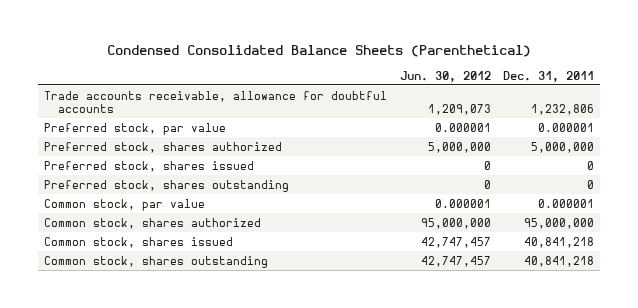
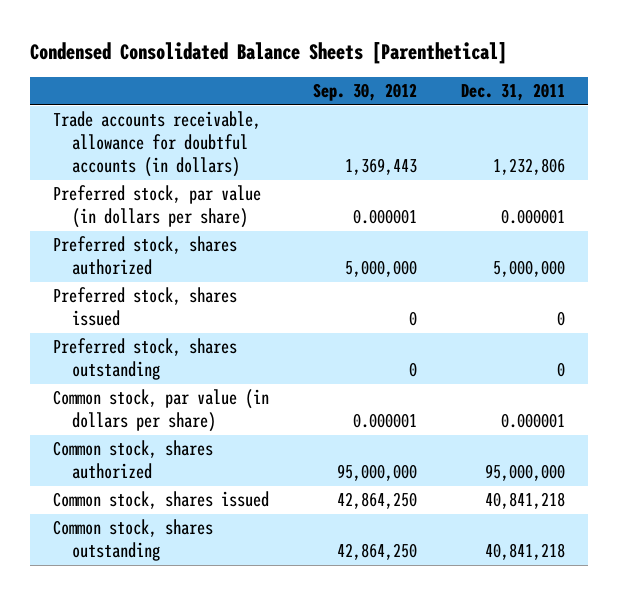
- Condensed Consolidated Balance Sheets (Parenthetical)
+ Condensed Consolidated Balance Sheets [Parenthetical]
- | Jun. 30, 2012 | Dec. 31, 2011
+ | Sep. 30, 2012 | Dec. 31, 2011
- Trade accounts receivable, allowance for doubtful accounts | 1,209,073 | 1,232,806
- Preferred stock, par value | 0.000001 | 0.000001
+ Trade accounts receivable, allowance for doubtful accounts (in dollars) | 1,369,443 | 1,232,806
+ Preferred stock, par value (in dollars per share) | 0.000001 | 0.000001
- Common stock, par value | 0.000001 | 0.000001
+ Common stock, par value (in dollars per share) | 0.000001 | 0.000001

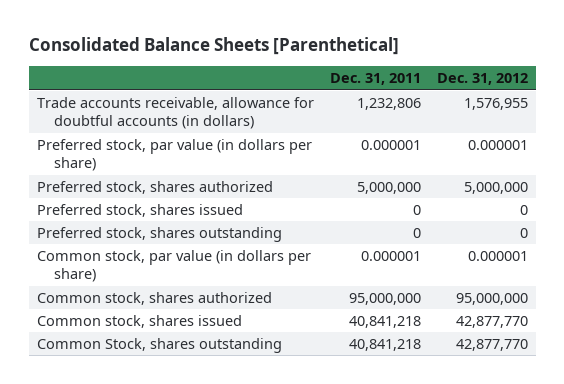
- Condensed Consolidated Balance Sheets [Parenthetical]
+ Consolidated Balance Sheets [Parenthetical]
- | Sep. 30, 2012 | Dec. 31, 2011
+ | Dec. 31, 2011 | Dec. 31, 2012
- Common stock, shares outstanding | 42,864,250 | 40,841,218
+ Common Stock, shares outstanding | 40,841,218 | 42,877,770

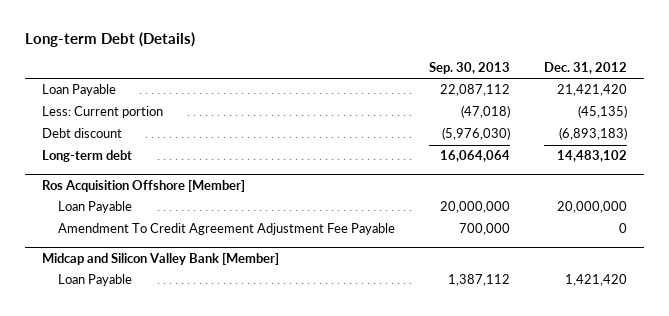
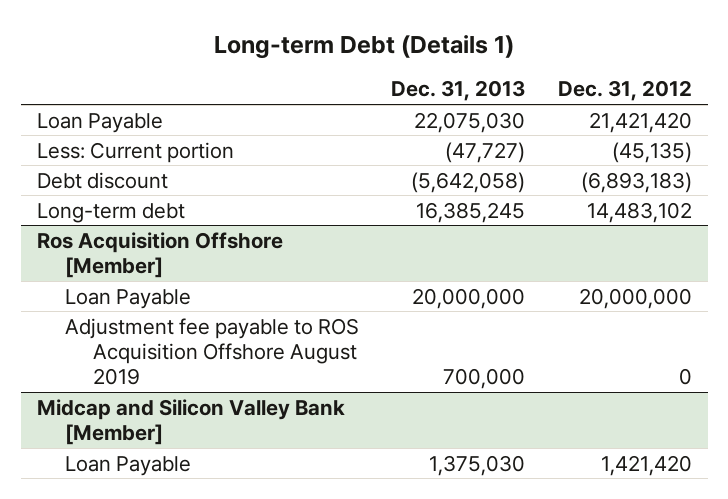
- Long-term Debt (Details)
+ Long-term Debt (Details 1)
- | Sep. 30, 2013 | Dec. 31, 2012
+ | Dec. 31, 2013 | Dec. 31, 2012
@ Ros Acquisition Offshore [Member]
- Amendment To Credit Agreement Adjustment Fee Payable | 700,000 | 0
+ Adjustment fee payable to ROS Acquisition Offshore August 2019 | 700,000 | 0

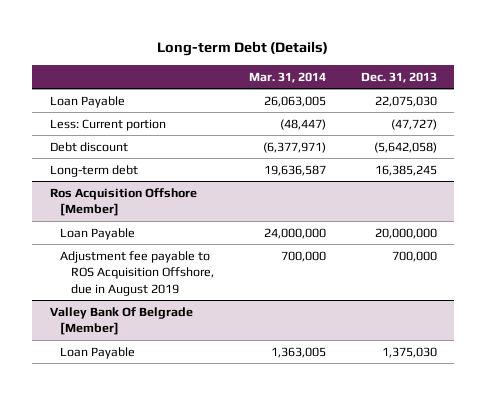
- Long-term Debt (Details 1)
+ Long-term Debt (Details)
- | Dec. 31, 2013 | Dec. 31, 2012
+ | Mar. 31, 2014 | Dec. 31, 2013
@ Ros Acquisition Offshore [Member]
- Adjustment fee payable to ROS Acquisition Offshore August 2019 | 700,000 | 0
- Midcap and Silicon Valley Bank [Member]
@ Ros Acquisition Offshore [Member]
+ Adjustment fee payable to ROS Acquisition Offshore, due in August 2019 | 700,000 | 700,000
+ Valley Bank Of Belgrade [Member]

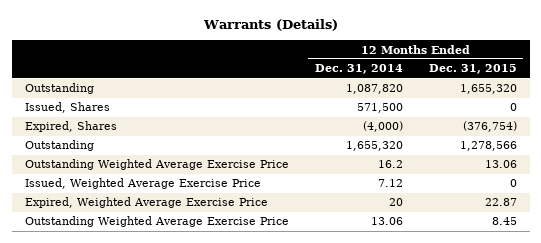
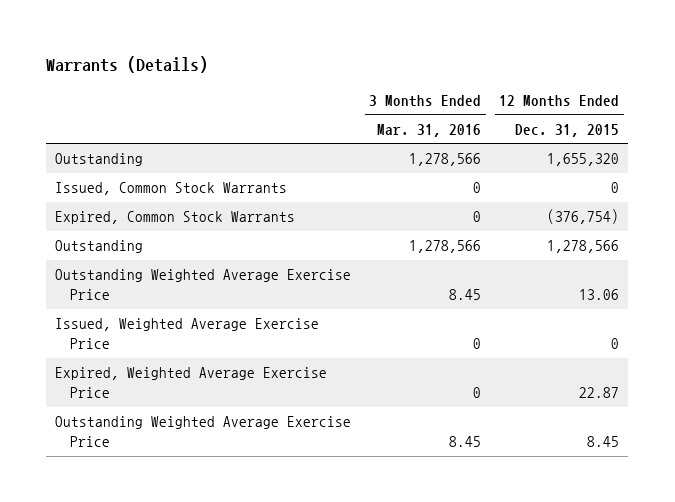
- | 12 Months Ended Dec. 31, 2014 | 12 Months Ended Dec. 31, 2015
+ | 3 Months Ended Mar. 31, 2016 | 12 Months Ended Dec. 31, 2015
- Issued, Shares | 571,500 | 0
- Expired, Shares | (4,000) | (376,754)
+ Issued, Common Stock Warrants | 0 | 0
+ Expired, Common Stock Warrants | 0 | (376,754)

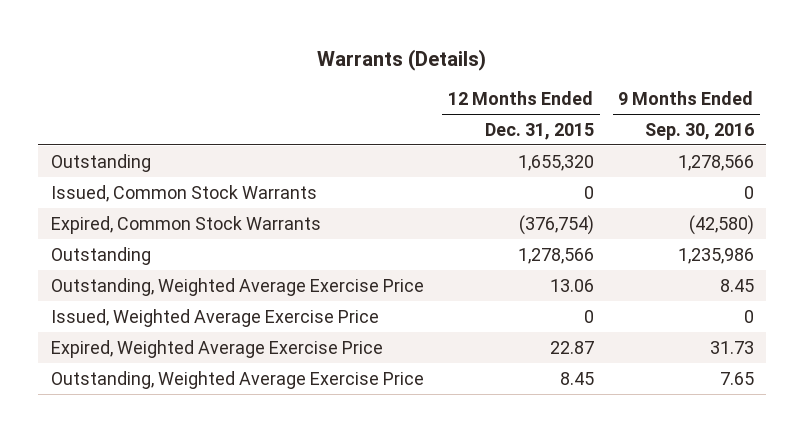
- | 3 Months Ended Mar. 31, 2016 | 12 Months Ended Dec. 31, 2015
+ | 12 Months Ended Dec. 31, 2015 | 9 Months Ended Sep. 30, 2016
- Outstanding Weighted Average Exercise Price | 8.45 | 13.06
+ Outstanding, Weighted Average Exercise Price | 13.06 | 8.45
- Outstanding Weighted Average Exercise Price | 8.45 | 8.45
+ Outstanding, Weighted Average Exercise Price | 8.45 | 7.65

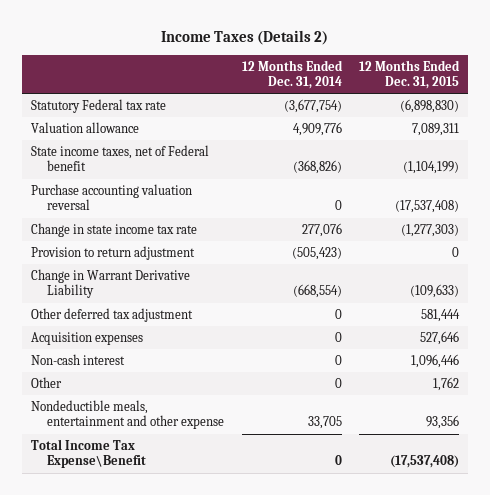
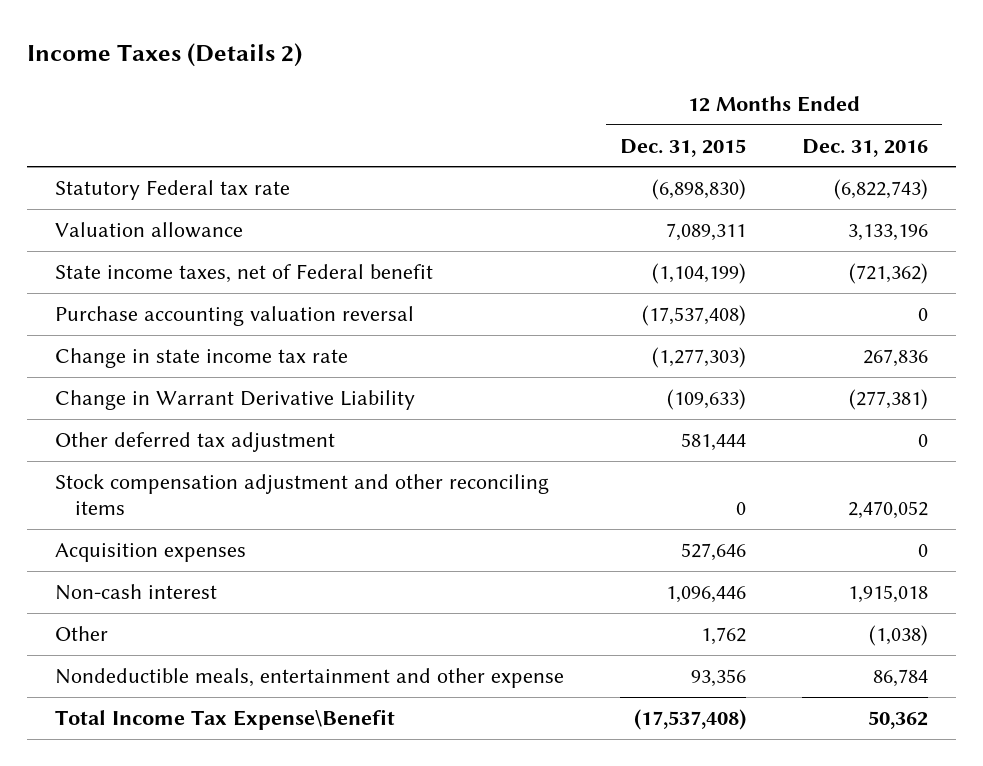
- | 12 Months Ended Dec. 31, 2014 | 12 Months Ended Dec. 31, 2015
+ | 12 Months Ended Dec. 31, 2015 | 12 Months Ended Dec. 31, 2016
- Provision to return adjustment | (505,423) | 0
+ Stock compensation adjustment and other reconciling items | 0 | 2,470,052

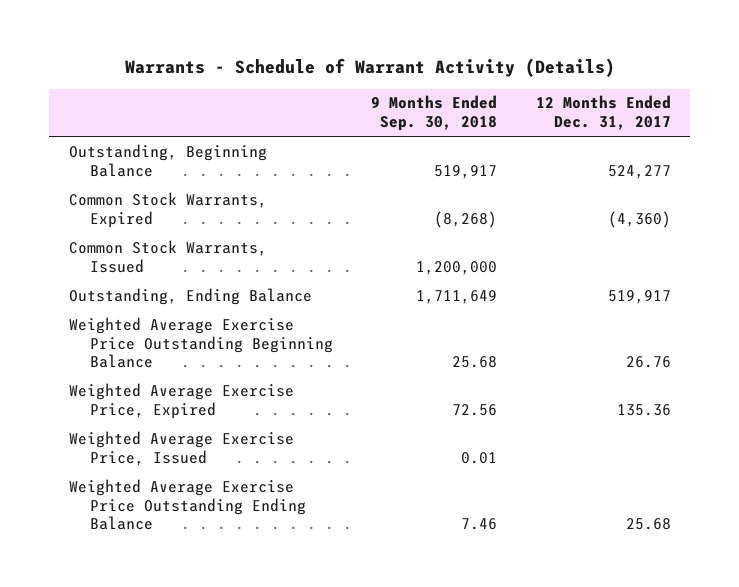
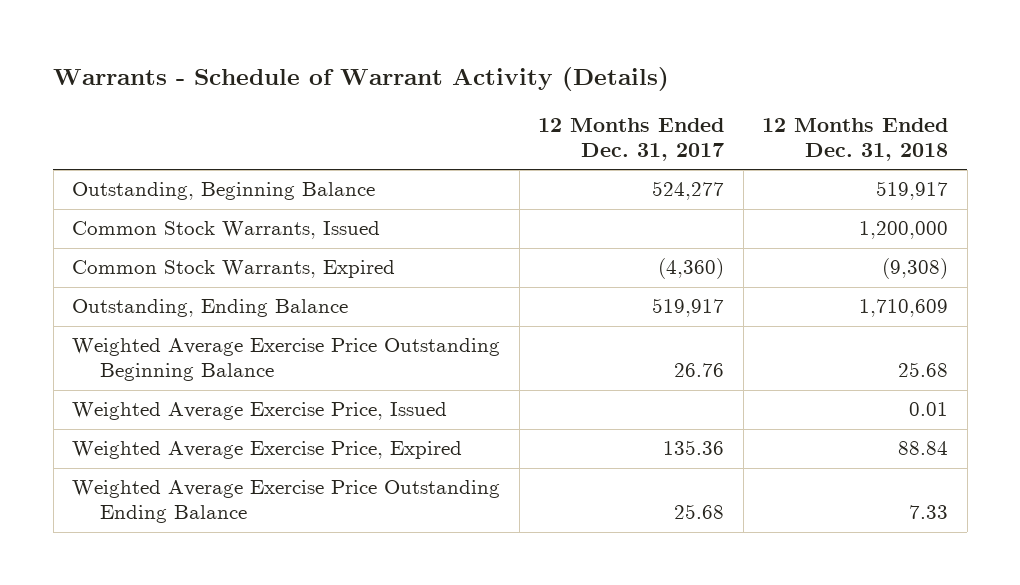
- | 9 Months Ended Sep. 30, 2018 | 12 Months Ended Dec. 31, 2017
+ | 12 Months Ended Dec. 31, 2017 | 12 Months Ended Dec. 31, 2018
moved down: Common Stock Warrants, Expired | (4,360) | (9,308)
moved down: Weighted Average Exercise Price, Expired | 135.36 | 88.84

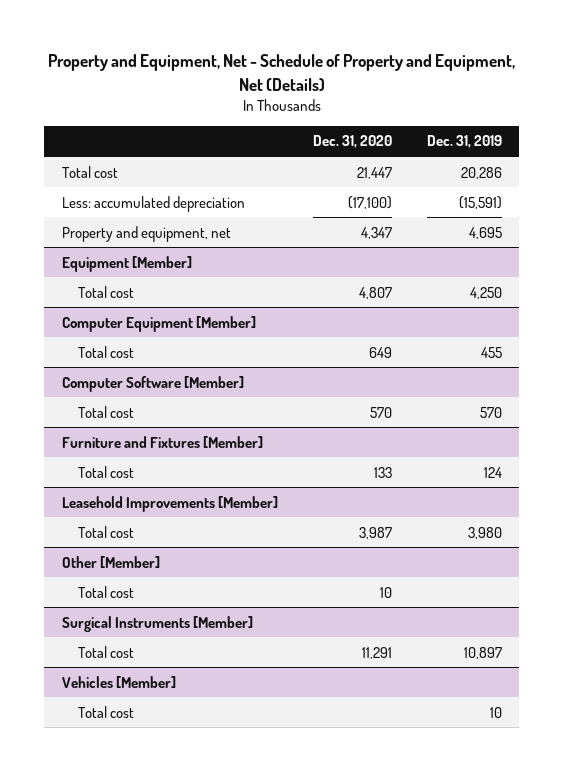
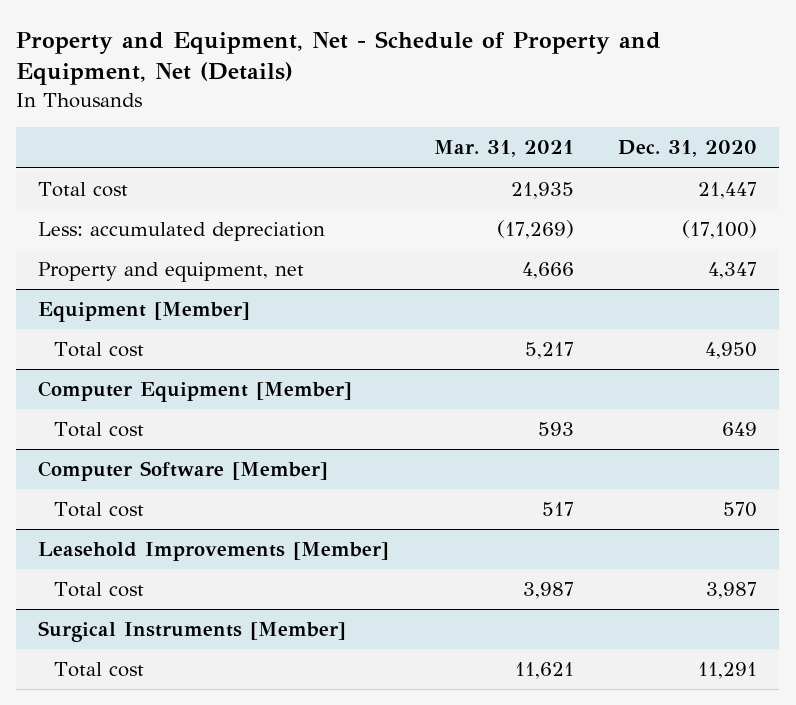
- | Dec. 31, 2020 | Dec. 31, 2019
+ | Mar. 31, 2021 | Dec. 31, 2020
@ Equipment [Member]
- Total cost | 4,807 | 4,250
+ Total cost | 5,217 | 4,950
- Furniture and Fixtures [Member]
- Total cost | 133 | 124
- Other [Member]
- Total cost | 10 |
- Vehicles [Member]
- Total cost | | 10

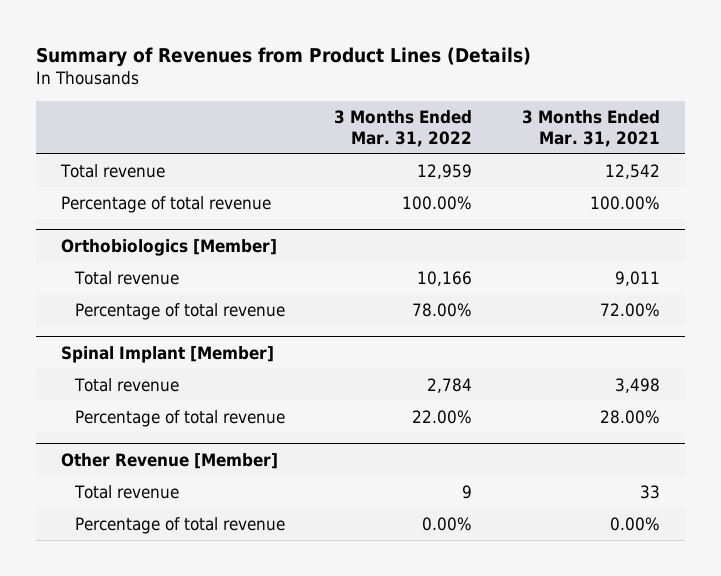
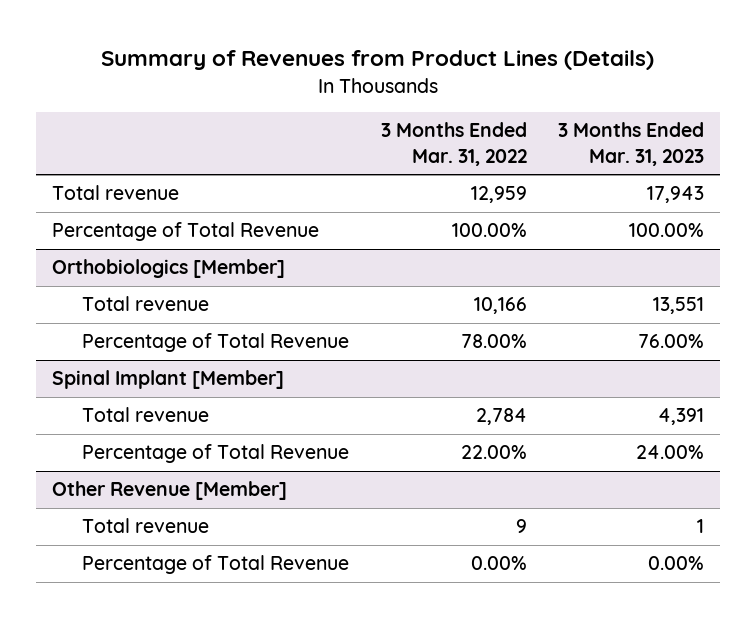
- | 3 Months Ended Mar. 31, 2022 | 3 Months Ended Mar. 31, 2021
+ | 3 Months Ended Mar. 31, 2022 | 3 Months Ended Mar. 31, 2023
- Percentage of total revenue | 100.00% | 100.00%
+ Percentage of Total Revenue | 100.00% | 100.00%
@ Orthobiologics [Member]
- Percentage of total revenue | 78.00% | 72.00%
+ Percentage of Total Revenue | 78.00% | 76.00%
@ Spinal Implant [Member]
- Percentage of total revenue | 22.00% | 28.00%
+ Percentage of Total Revenue | 22.00% | 24.00%
@ Other Revenue [Member]
- Percentage of total revenue | 0.00% | 0.00%
+ Percentage of Total Revenue | 0.00% | 0.00%

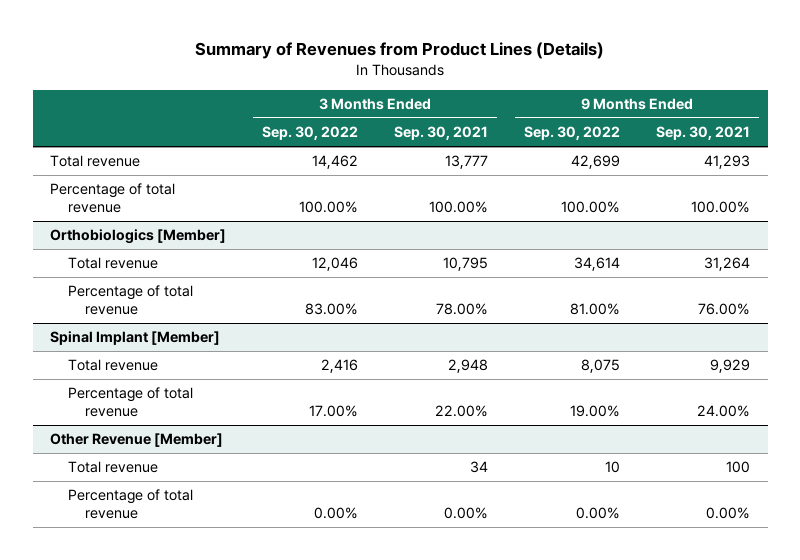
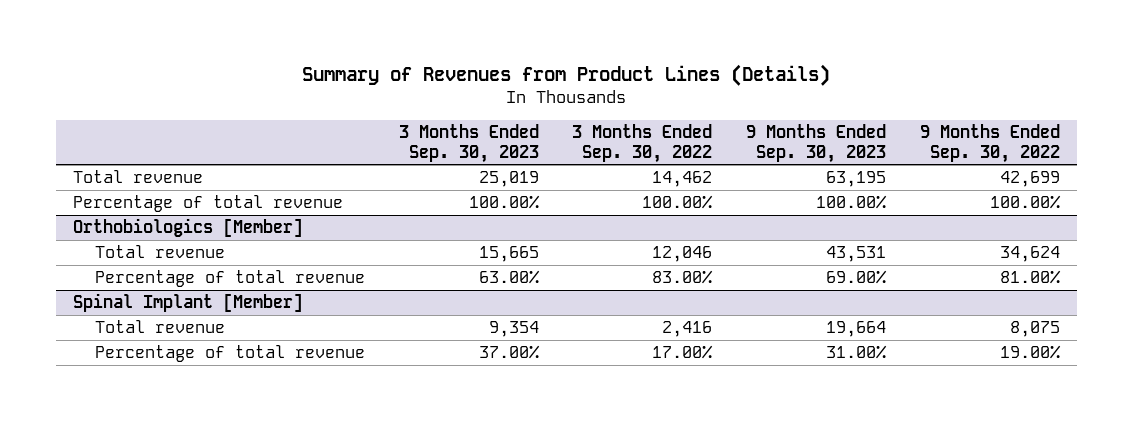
- | 3 Months Ended Sep. 30, 2022 | 3 Months Ended Sep. 30, 2021 | 9 Months Ended Sep. 30, 2022 | 9 Months Ended Sep. 30, 2021
+ | 3 Months Ended Sep. 30, 2023 | 3 Months Ended Sep. 30, 2022 | 9 Months Ended Sep. 30, 2023 | 9 Months Ended Sep. 30, 2022
@ Orthobiologics [Member]
- Total revenue | 12,046 | 10,795 | 34,614 | 31,264
+ Total revenue | 15,665 | 12,046 | 43,531 | 34,624
- Other Revenue [Member]
- Total revenue | | 34 | 10 | 100
- Percentage of total revenue | 0.00% | 0.00% | 0.00% | 0.00%

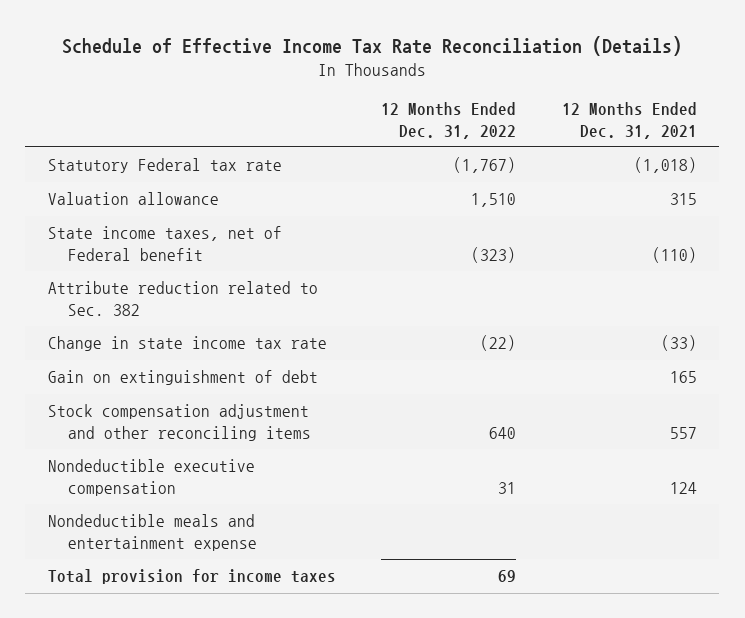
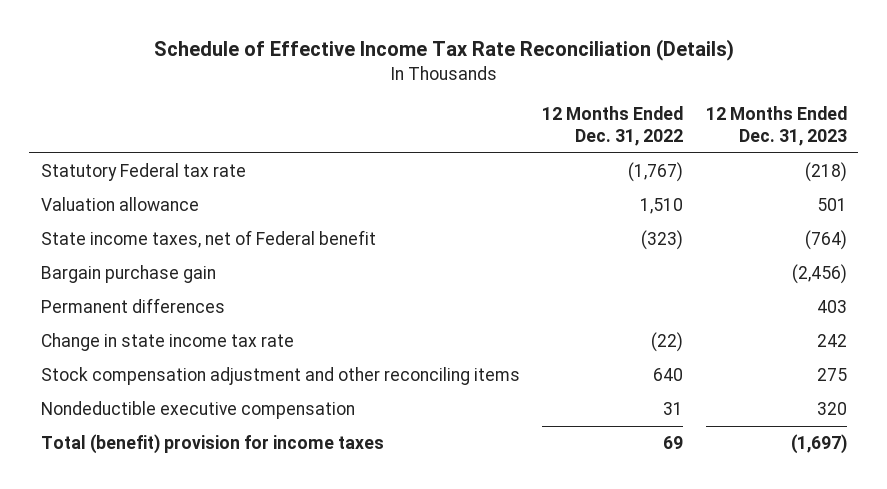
- | 12 Months Ended Dec. 31, 2022 | 12 Months Ended Dec. 31, 2021
+ | 12 Months Ended Dec. 31, 2022 | 12 Months Ended Dec. 31, 2023
- Attribute reduction related to Sec. 382
+ Bargain purchase gain | | (2,456)
+ Permanent differences | | 403
- Gain on extinguishment of debt | | 165
- Nondeductible meals and entertainment expense
- Total provision for income taxes | 69 |
+ Total (benefit) provision for income taxes | 69 | (1,697)

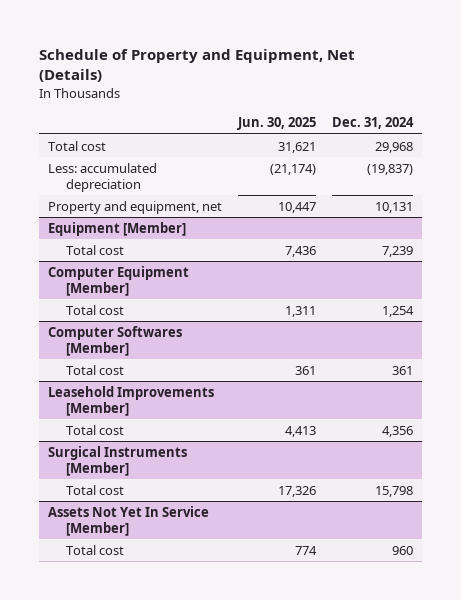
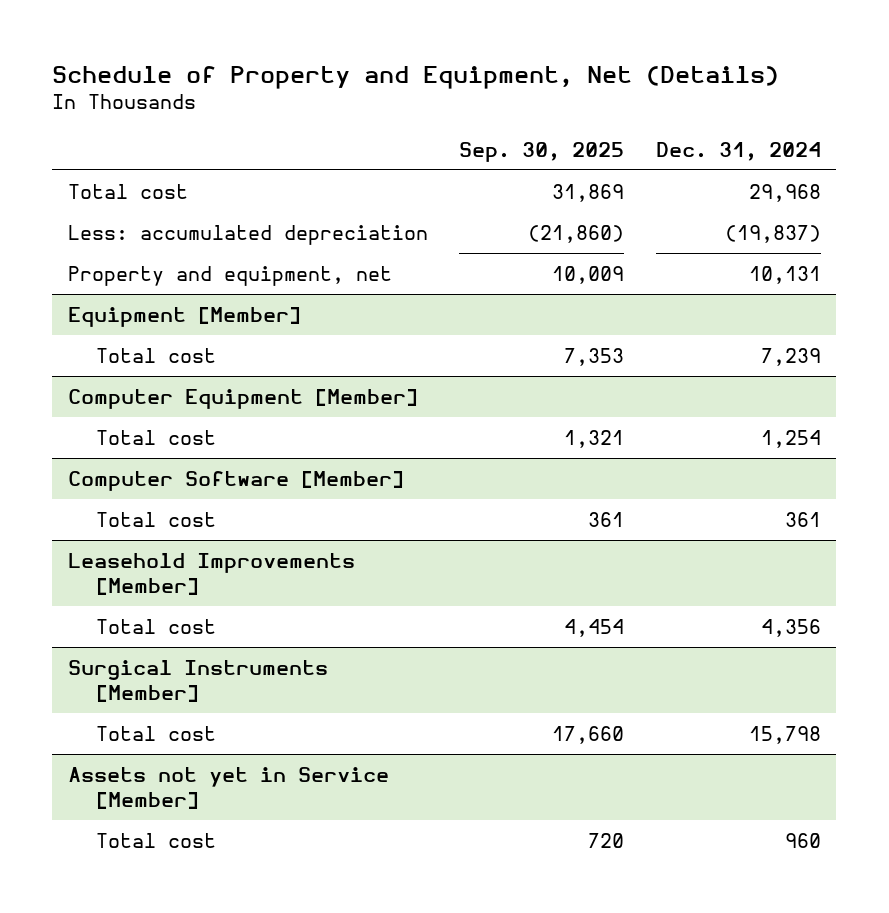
- | Jun. 30, 2025 | Dec. 31, 2024
+ | Sep. 30, 2025 | Dec. 31, 2024
- Computer Softwares [Member]
+ Computer Software [Member]
- Assets Not Yet In Service [Member]
+ Assets not yet in Service [Member]

